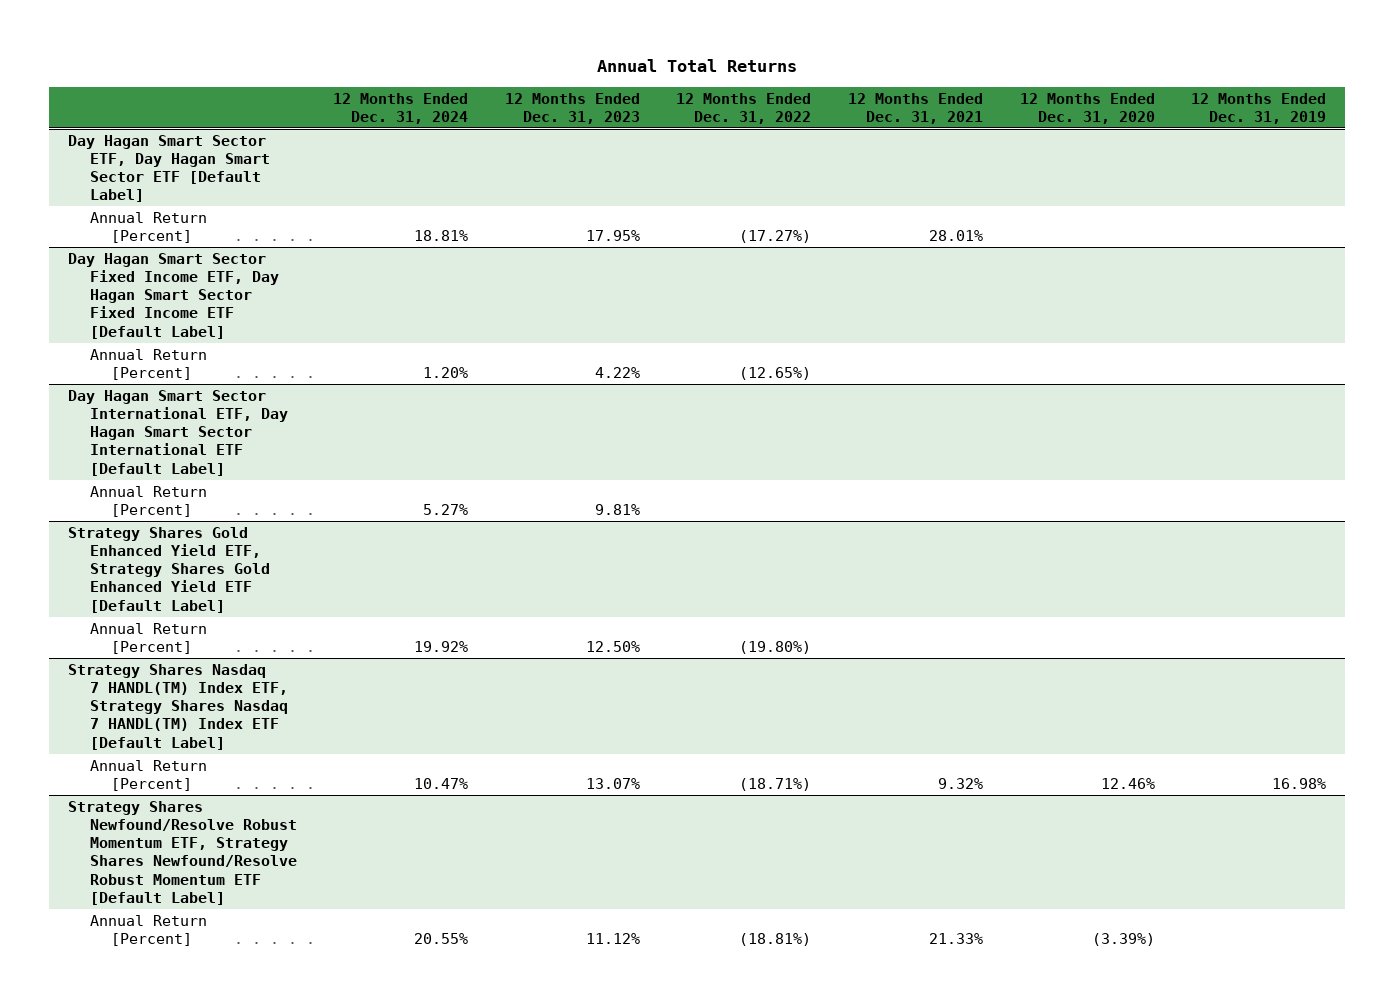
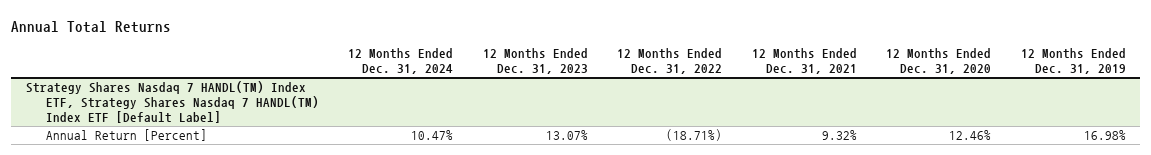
- Day Hagan Smart Sector ETF, Day Hagan Smart Sector ETF [Default Label]
- Annual Return [Percent] | 18.81% | 17.95% | (17.27%) | 28.01% | |
- Day Hagan Smart Sector Fixed Income ETF, Day Hagan Smart Sector Fixed Income ETF [Default Label]
- Annual Return [Percent] | 1.20% | 4.22% | (12.65%) | | |
- Day Hagan Smart Sector International ETF, Day Hagan Smart Sector International ETF [Default Label]
- Annual Return [Percent] | 5.27% | 9.81% | | | |
- Strategy Shares Gold Enhanced Yield ETF, Strategy Shares Gold Enhanced Yield ETF [Default Label]
- Annual Return [Percent] | 19.92% | 12.50% | (19.80%) | | |
- Strategy Shares Newfound/Resolve Robust Momentum ETF, Strategy Shares Newfound/Resolve Robust Momentum ETF [Default Label]
- Annual Return [Percent] | 20.55% | 11.12% | (18.81%) | 21.33% | (3.39%) |

